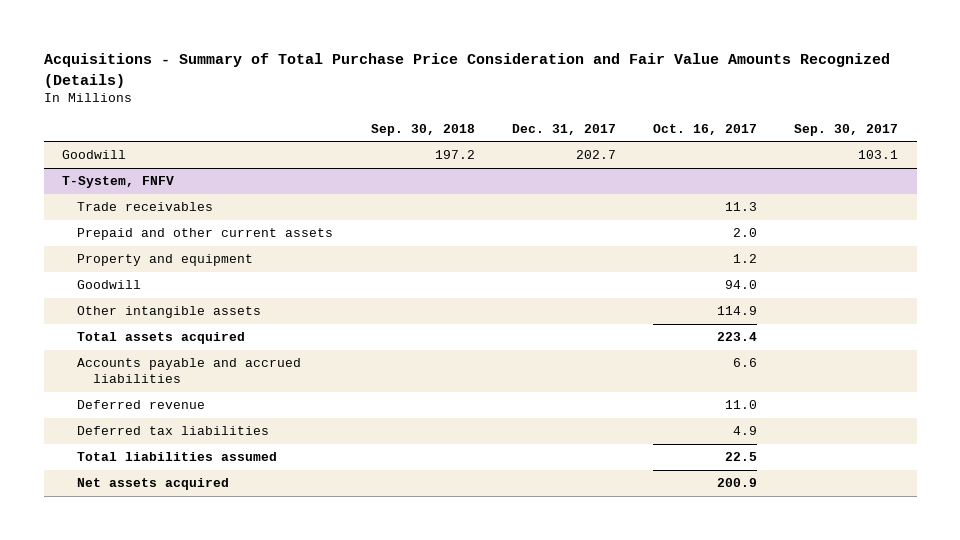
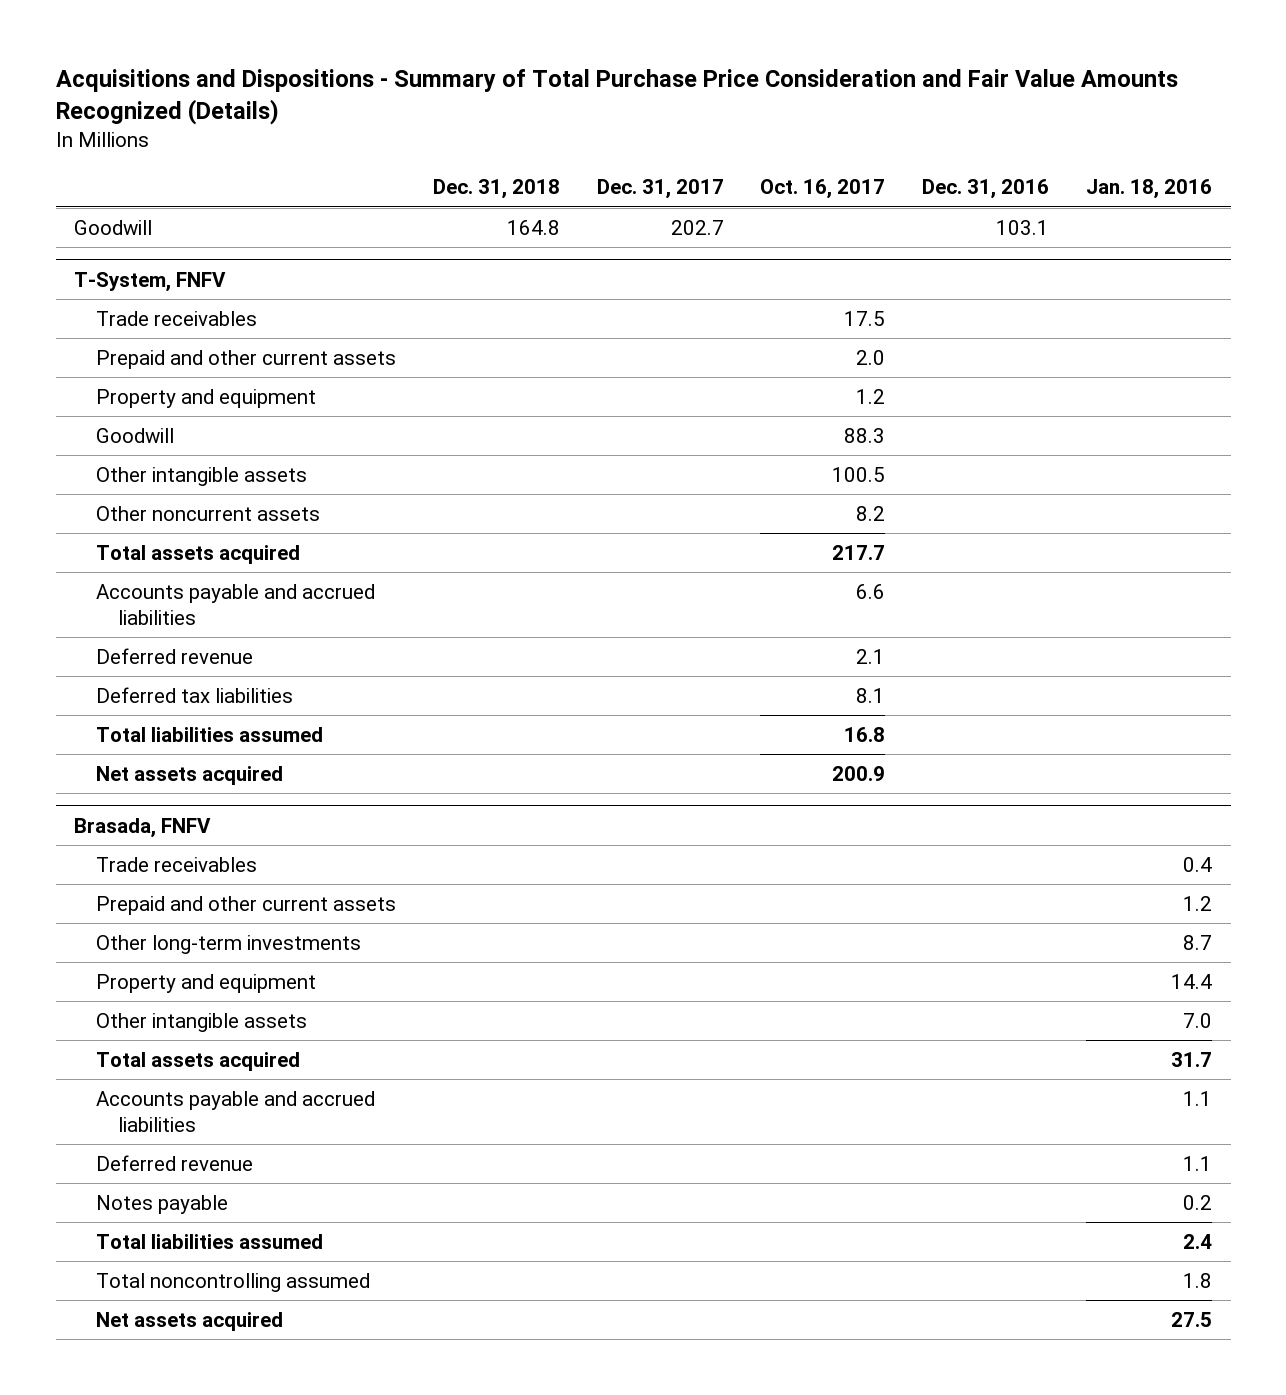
- Acquisitions - Summary of Total Purchase Price Consideration and Fair Value Amounts Recognized (Details)
+ Acquisitions and Dispositions - Summary of Total Purchase Price Consideration and Fair Value Amounts Recognized (Details)
- | Sep. 30, 2018 | Dec. 31, 2017 | Oct. 16, 2017 | Sep. 30, 2017
+ | Dec. 31, 2018 | Dec. 31, 2017 | Oct. 16, 2017 | Dec. 31, 2016 | Jan. 18, 2016
@ T-System, FNFV
- Trade receivables | | | 11.3 |
+ Trade receivables | | | 17.5 | |
- Goodwill | | | 94.0 |
- Other intangible assets | | | 114.9 |
- Total assets acquired | | | 223.4 |
+ Goodwill | | | 88.3 | |
+ Other intangible assets | | | 100.5 | |
+ Other noncurrent assets | | | 8.2 | |
+ Total assets acquired | | | 217.7 | |
- Deferred revenue | | | 11.0 |
- Deferred tax liabilities | | | 4.9 |
- Total liabilities assumed | | | 22.5 |
+ Deferred revenue | | | 2.1 | |
+ Deferred tax liabilities | | | 8.1 | |
+ Total liabilities assumed | | | 16.8 | |
+ Brasada, FNFV
+ Trade receivables | | | | | 0.4
+ Prepaid and other current assets | | | | | 1.2
+ Other long-term investments | | | | | 8.7
+ Property and equipment | | | | | 14.4
+ Other intangible assets | | | | | 7.0
+ Total assets acquired | | | | | 31.7
+ Accounts payable and accrued liabilities | | | | | 1.1
+ Deferred revenue | | | | | 1.1
+ Notes payable | | | | | 0.2
+ Total liabilities assumed | | | | | 2.4
+ Total noncontrolling assumed | | | | | 1.8
+ Net assets acquired | | | | | 27.5

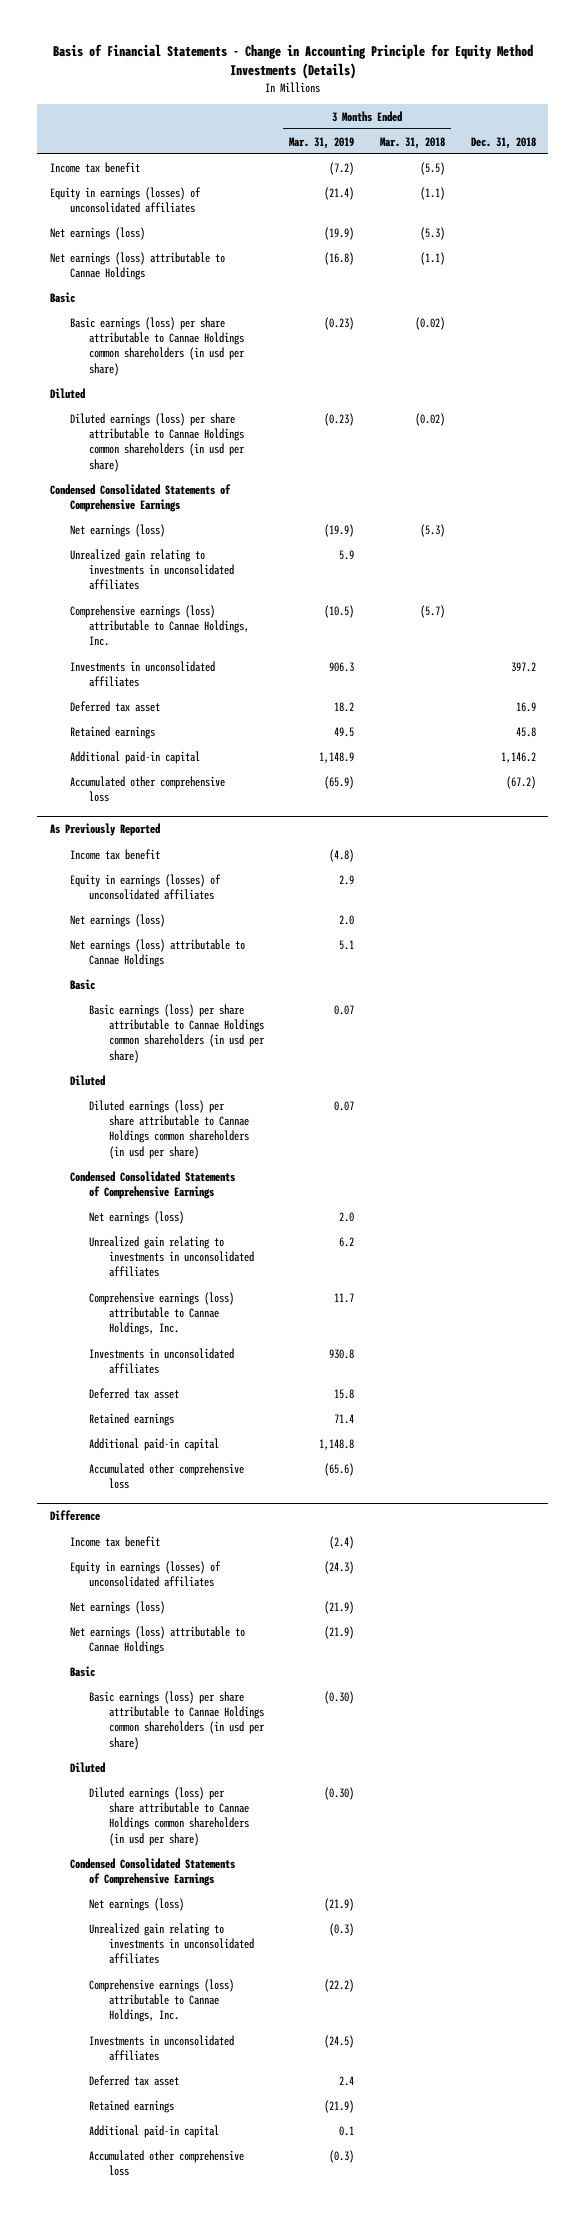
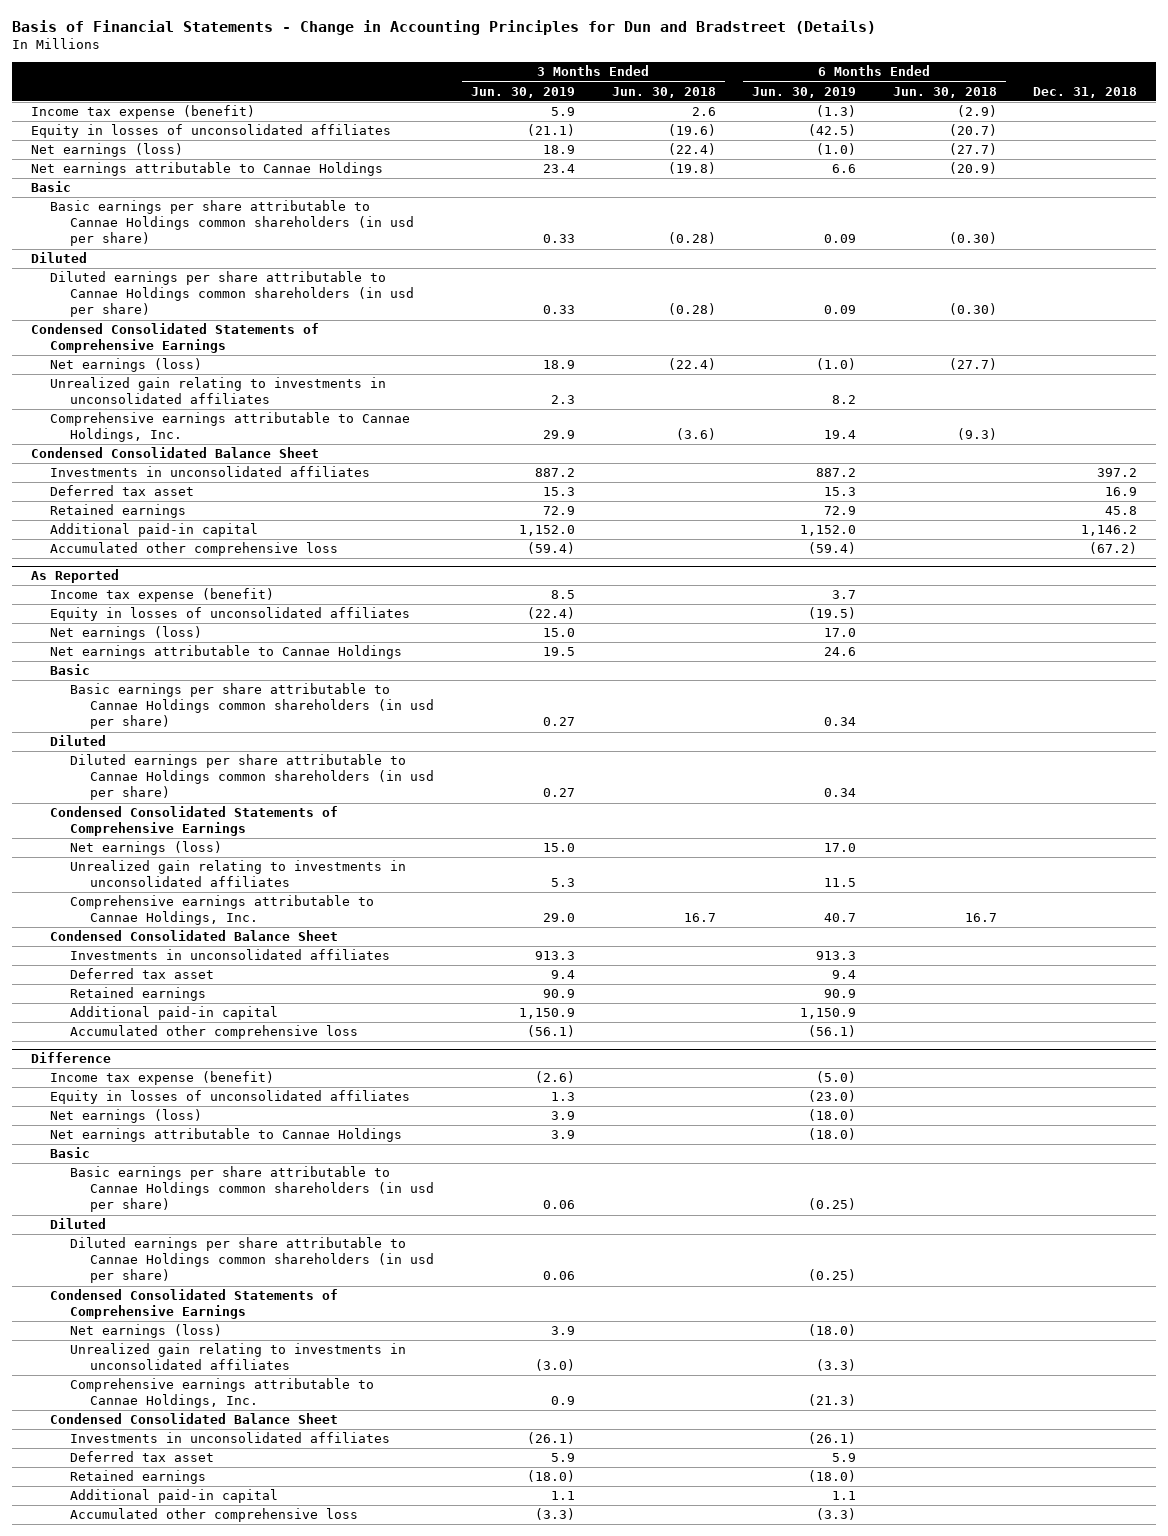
- Basis of Financial Statements - Change in Accounting Principle for Equity Method Investments (Details)
+ Basis of Financial Statements - Change in Accounting Principles for Dun and Bradstreet (Details)
- | 3 Months Ended Mar. 31, 2019 | 3 Months Ended Mar. 31, 2018 | Dec. 31, 2018
+ | 3 Months Ended Jun. 30, 2019 | 3 Months Ended Jun. 30, 2018 | 6 Months Ended Jun. 30, 2019 | 6 Months Ended Jun. 30, 2018 | Dec. 31, 2018
- Income tax benefit | (7.2) | (5.5) |
- Equity in earnings (losses) of unconsolidated affiliates | (21.4) | (1.1) |
+ Income tax expense (benefit) | 5.9 | 2.6 | (1.3) | (2.9) |
+ Equity in losses of unconsolidated affiliates | (21.1) | (19.6) | (42.5) | (20.7) |
- Net earnings (loss) attributable to Cannae Holdings | (16.8) | (1.1) |
+ Net earnings attributable to Cannae Holdings | 23.4 | (19.8) | 6.6 | (20.9) |
- Basic earnings (loss) per share attributable to Cannae Holdings common shareholders (in usd per share) | (0.23) | (0.02) |
+ Basic earnings per share attributable to Cannae Holdings common shareholders (in usd per share) | 0.33 | (0.28) | 0.09 | (0.30) |
- Diluted earnings (loss) per share attributable to Cannae Holdings common shareholders (in usd per share) | (0.23) | (0.02) |
+ Diluted earnings per share attributable to Cannae Holdings common shareholders (in usd per share) | 0.33 | (0.28) | 0.09 | (0.30) |
- Comprehensive earnings (loss) attributable to Cannae Holdings, Inc. | (10.5) | (5.7) |
+ Comprehensive earnings attributable to Cannae Holdings, Inc. | 29.9 | (3.6) | 19.4 | (9.3) |
+ Condensed Consolidated Balance Sheet
- As Previously Reported
- Income tax benefit | (4.8) | |
- Equity in earnings (losses) of unconsolidated affiliates | 2.9 | |
+ As Reported
+ Income tax expense (benefit) | 8.5 | | 3.7 | |
+ Equity in losses of unconsolidated affiliates | (22.4) | | (19.5) | |
- Net earnings (loss) attributable to Cannae Holdings | 5.1 | |
+ Net earnings attributable to Cannae Holdings | 19.5 | | 24.6 | |
- Basic earnings (loss) per share attributable to Cannae Holdings common shareholders (in usd per share) | 0.07 | |
+ Basic earnings per share attributable to Cannae Holdings common shareholders (in usd per share) | 0.27 | | 0.34 | |
- Diluted earnings (loss) per share attributable to Cannae Holdings common shareholders (in usd per share) | 0.07 | |
+ Diluted earnings per share attributable to Cannae Holdings common shareholders (in usd per share) | 0.27 | | 0.34 | |
- Comprehensive earnings (loss) attributable to Cannae Holdings, Inc. | 11.7 | |
+ Comprehensive earnings attributable to Cannae Holdings, Inc. | 29.0 | 16.7 | 40.7 | 16.7 |
+ Condensed Consolidated Balance Sheet
@ Difference
- Income tax benefit | (2.4) | |
- Equity in earnings (losses) of unconsolidated affiliates | (24.3) | |
+ Income tax expense (benefit) | (2.6) | | (5.0) | |
+ Equity in losses of unconsolidated affiliates | 1.3 | | (23.0) | |
- Net earnings (loss) attributable to Cannae Holdings | (21.9) | |
+ Net earnings attributable to Cannae Holdings | 3.9 | | (18.0) | |
- Basic earnings (loss) per share attributable to Cannae Holdings common shareholders (in usd per share) | (0.30) | |
+ Basic earnings per share attributable to Cannae Holdings common shareholders (in usd per share) | 0.06 | | (0.25) | |
- Diluted earnings (loss) per share attributable to Cannae Holdings common shareholders (in usd per share) | (0.30) | |
+ Diluted earnings per share attributable to Cannae Holdings common shareholders (in usd per share) | 0.06 | | (0.25) | |
- Comprehensive earnings (loss) attributable to Cannae Holdings, Inc. | (22.2) | |
+ Comprehensive earnings attributable to Cannae Holdings, Inc. | 0.9 | | (21.3) | |
+ Condensed Consolidated Balance Sheet

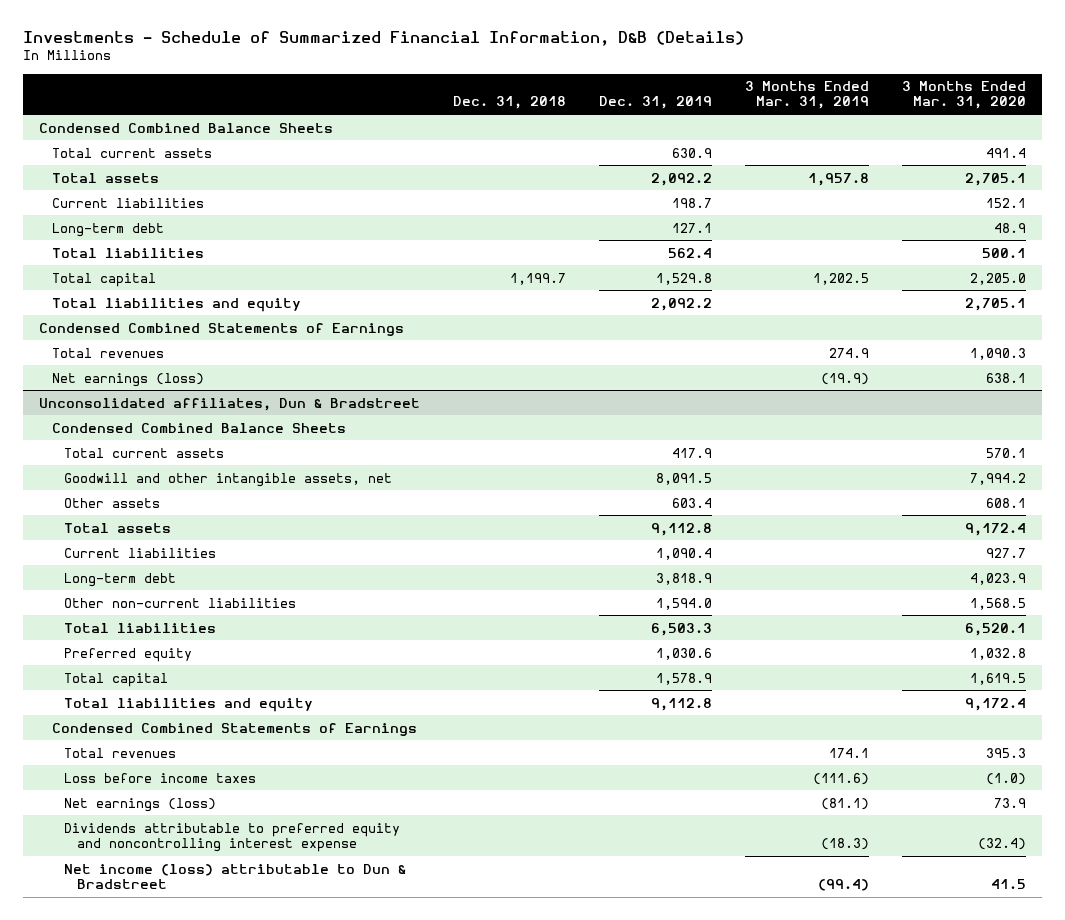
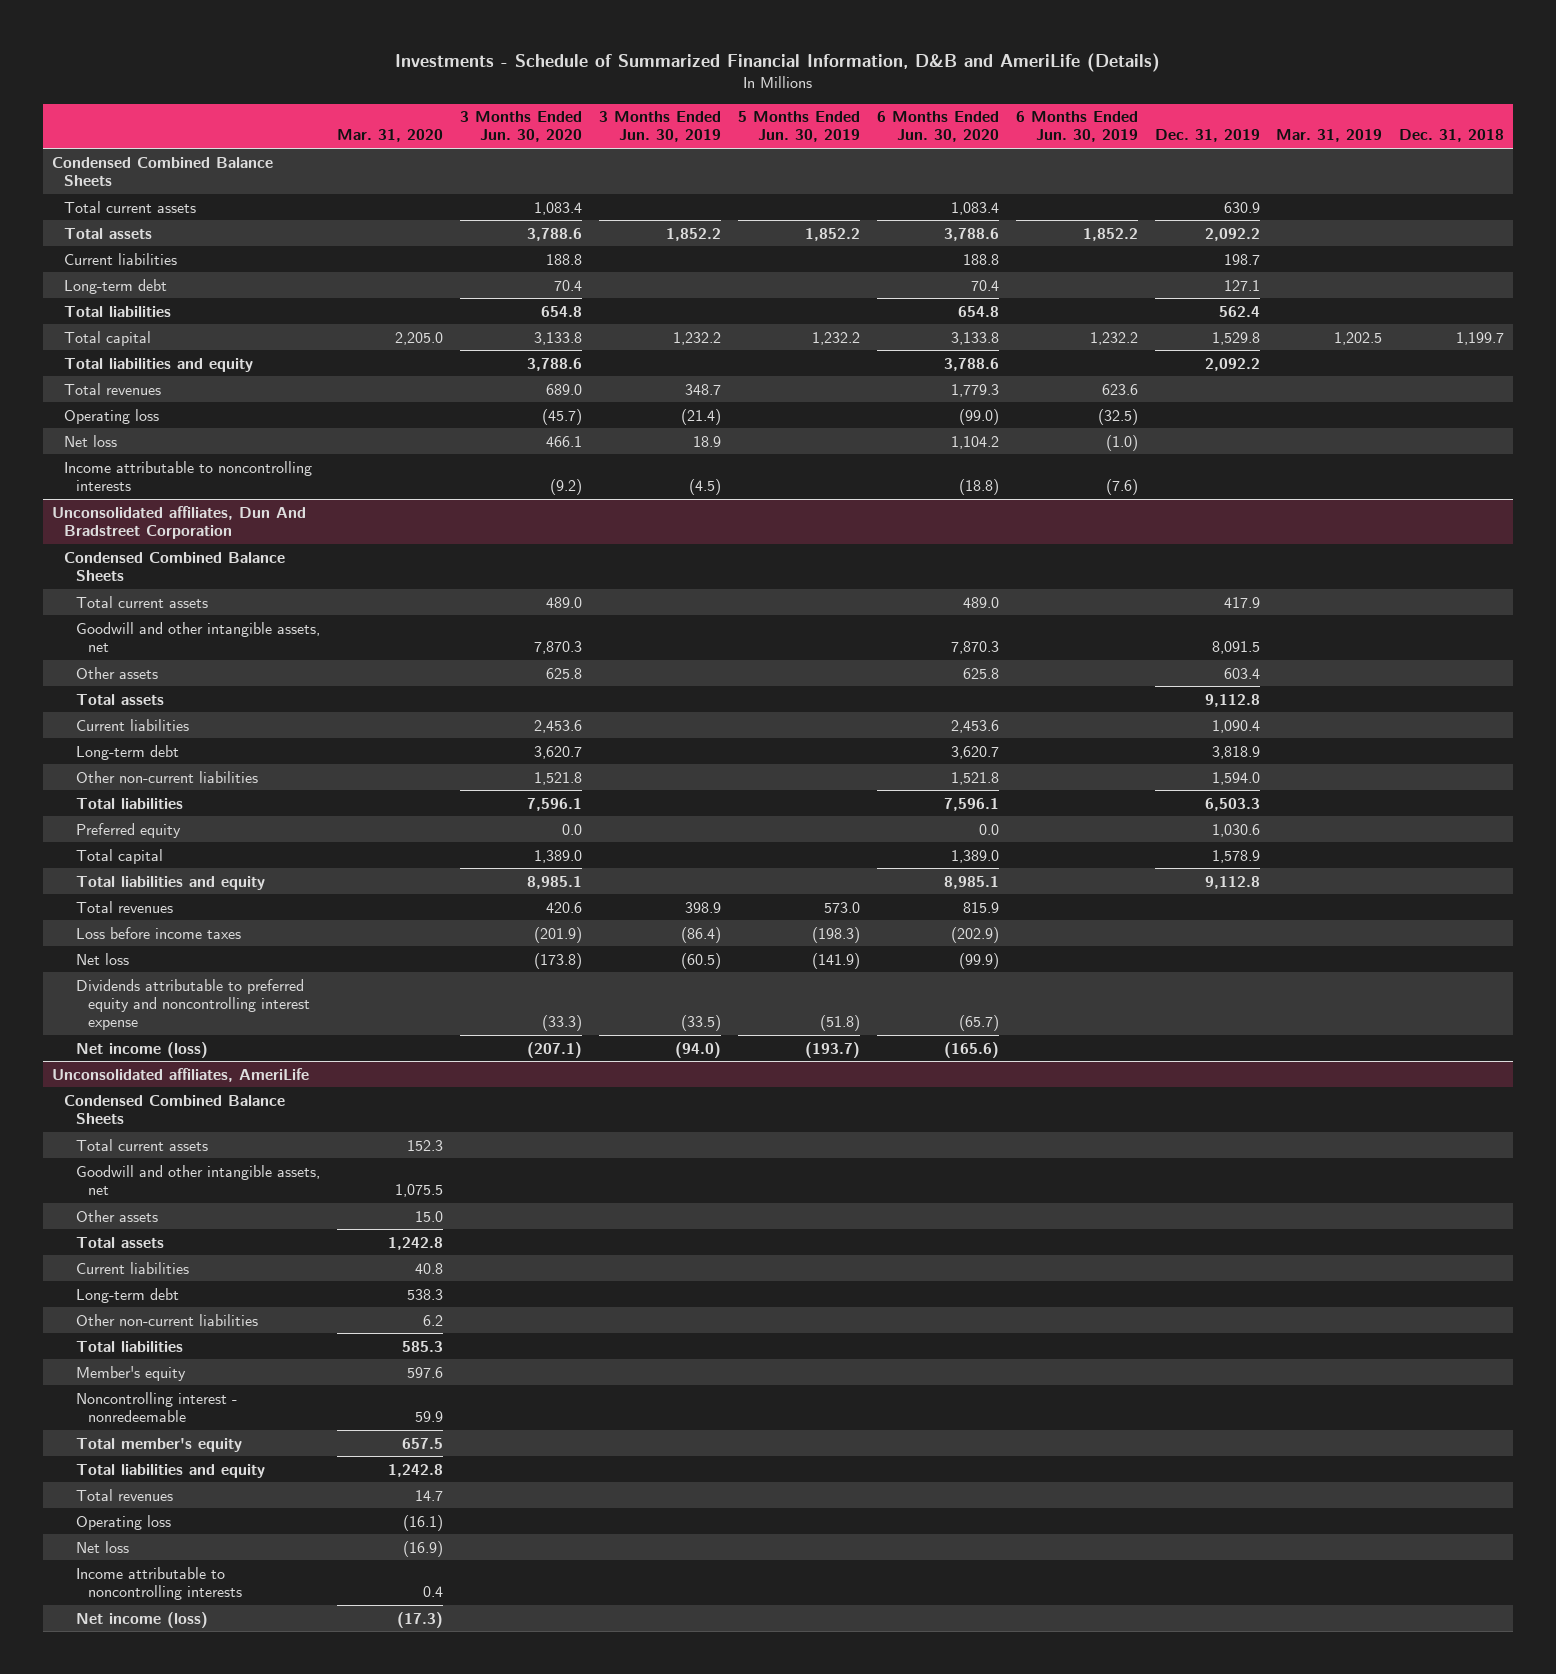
- Investments - Schedule of Summarized Financial Information, D&B (Details)
+ Investments - Schedule of Summarized Financial Information, D&B and AmeriLife (Details)
- | Dec. 31, 2018 | Dec. 31, 2019 | 3 Months Ended Mar. 31, 2019 | 3 Months Ended Mar. 31, 2020
+ | Mar. 31, 2020 | 3 Months Ended Jun. 30, 2020 | 3 Months Ended Jun. 30, 2019 | 5 Months Ended Jun. 30, 2019 | 6 Months Ended Jun. 30, 2020 | 6 Months Ended Jun. 30, 2019 | Dec. 31, 2019 | Mar. 31, 2019 | Dec. 31, 2018
- Condensed Combined Statements of Earnings
- Net earnings (loss) | | | (19.9) | 638.1
- Unconsolidated affiliates, Dun & Bradstreet
+ Operating loss | | (45.7) | (21.4) | | (99.0) | (32.5) | | |
+ Net loss | | 466.1 | 18.9 | | 1,104.2 | (1.0) | | |
+ Income attributable to noncontrolling interests | | (9.2) | (4.5) | | (18.8) | (7.6) | | |
+ Unconsolidated affiliates, Dun And Bradstreet Corporation
- Condensed Combined Statements of Earnings
- Net earnings (loss) | | | (81.1) | 73.9
+ Net loss | | (173.8) | (60.5) | (141.9) | (99.9) | | | |
- Net income (loss) attributable to Dun & Bradstreet | | | (99.4) | 41.5
+ Net income (loss) | | (207.1) | (94.0) | (193.7) | (165.6) | | | |
+ Unconsolidated affiliates, AmeriLife
+ Condensed Combined Balance Sheets
+ Total current assets | 152.3 | | | | | | | |
+ Goodwill and other intangible assets, net | 1,075.5 | | | | | | | |
+ Other assets | 15.0 | | | | | | | |
+ Total assets | 1,242.8 | | | | | | | |
+ Current liabilities | 40.8 | | | | | | | |
+ Long-term debt | 538.3 | | | | | | | |
+ Other non-current liabilities | 6.2 | | | | | | | |
+ Total liabilities | 585.3 | | | | | | | |
+ Member's equity | 597.6 | | | | | | | |
+ Noncontrolling interest - nonredeemable | 59.9 | | | | | | | |
+ Total member's equity | 657.5 | | | | | | | |
+ Total liabilities and equity | 1,242.8 | | | | | | | |
+ Total revenues | 14.7 | | | | | | | |
+ Operating loss | (16.1) | | | | | | | |
+ Net loss | (16.9) | | | | | | | |
+ Income attributable to noncontrolling interests | 0.4 | | | | | | | |
+ Net income (loss) | (17.3) | | | | | | | |

